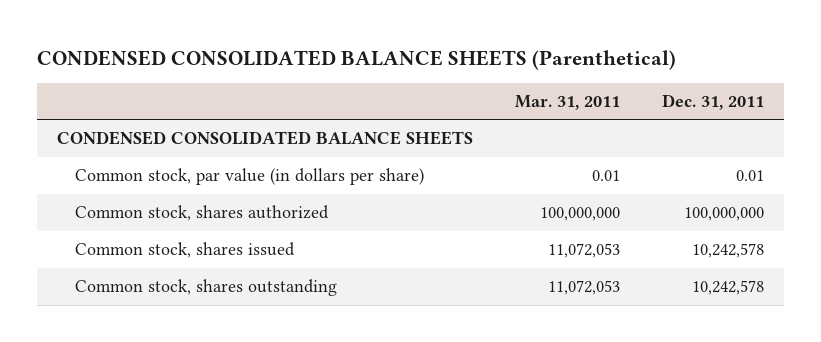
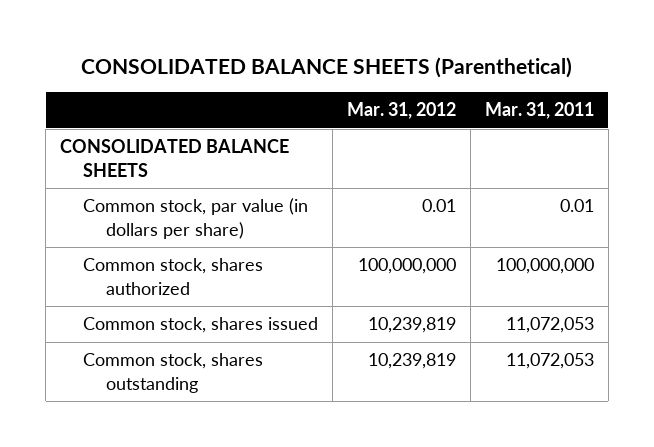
- CONDENSED CONSOLIDATED BALANCE SHEETS (Parenthetical)
+ CONSOLIDATED BALANCE SHEETS (Parenthetical)
- | Mar. 31, 2011 | Dec. 31, 2011
+ | Mar. 31, 2012 | Mar. 31, 2011
- CONDENSED CONSOLIDATED BALANCE SHEETS
+ CONSOLIDATED BALANCE SHEETS

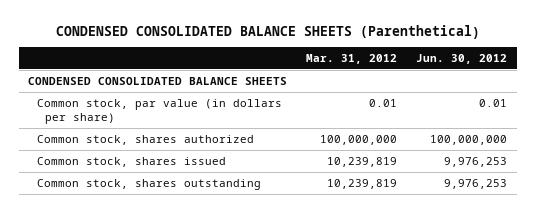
- CONSOLIDATED BALANCE SHEETS (Parenthetical)
+ CONDENSED CONSOLIDATED BALANCE SHEETS (Parenthetical)
- | Mar. 31, 2012 | Mar. 31, 2011
+ | Mar. 31, 2012 | Jun. 30, 2012
- CONSOLIDATED BALANCE SHEETS
+ CONDENSED CONSOLIDATED BALANCE SHEETS

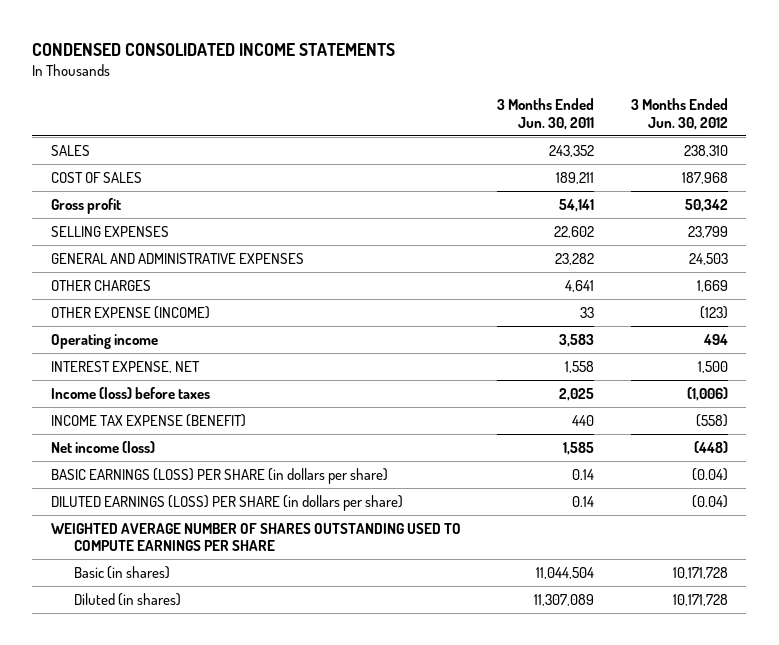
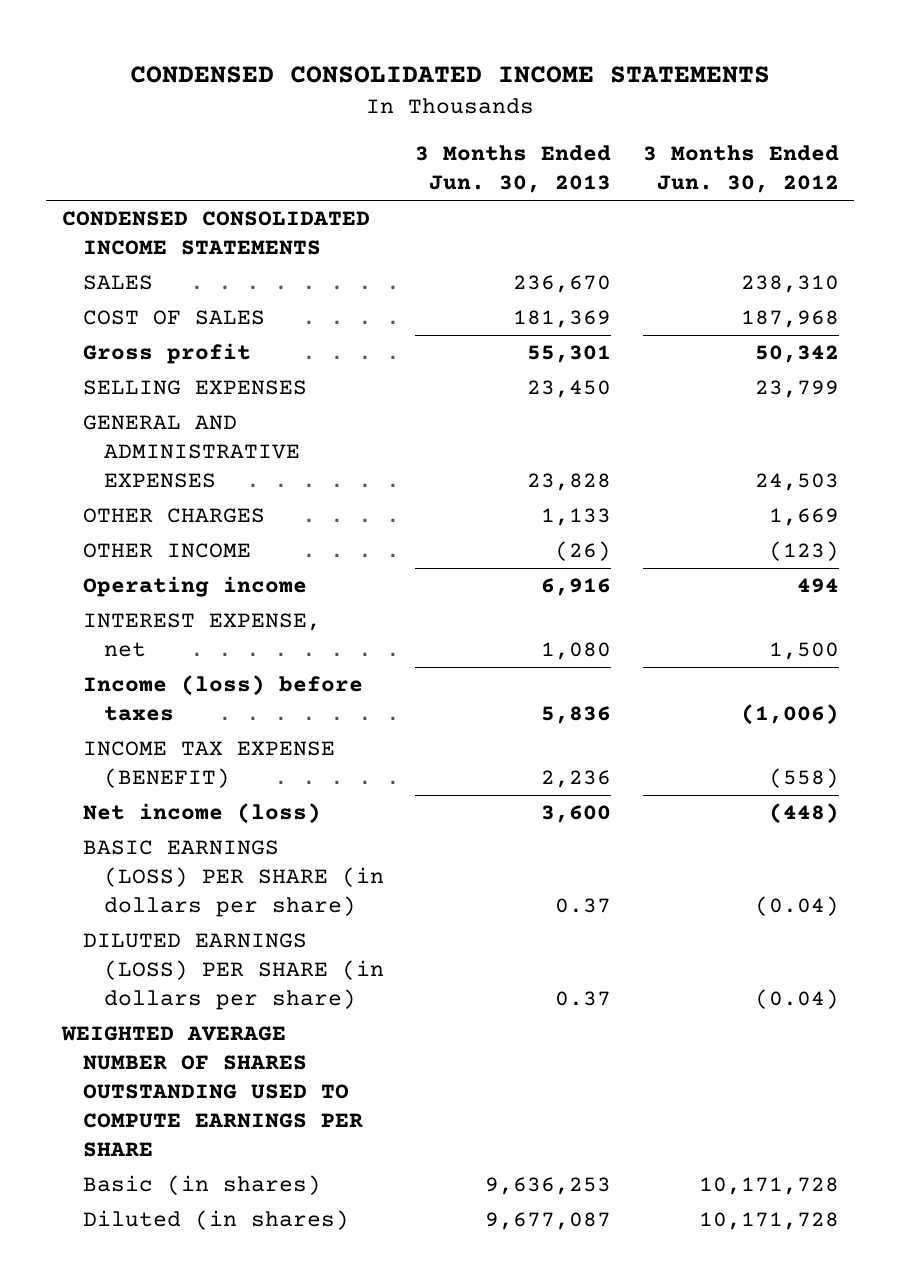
- | 3 Months Ended Jun. 30, 2011 | 3 Months Ended Jun. 30, 2012
+ | 3 Months Ended Jun. 30, 2013 | 3 Months Ended Jun. 30, 2012
+ CONDENSED CONSOLIDATED INCOME STATEMENTS
- OTHER EXPENSE (INCOME) | 33 | (123)
+ OTHER INCOME | (26) | (123)
- INTEREST EXPENSE, NET | 1,558 | 1,500
+ INTEREST EXPENSE, net | 1,080 | 1,500

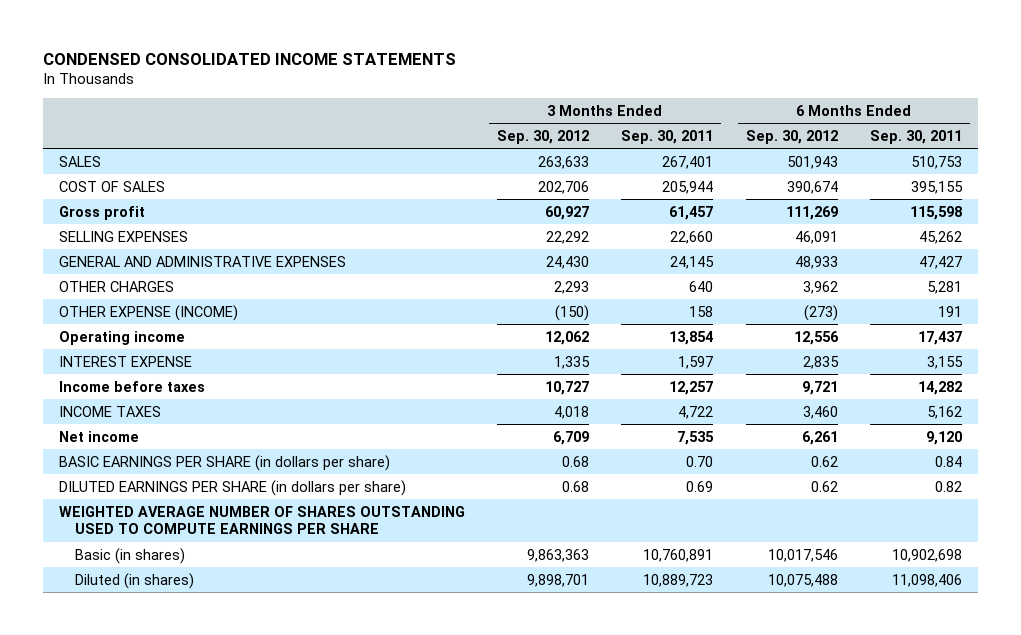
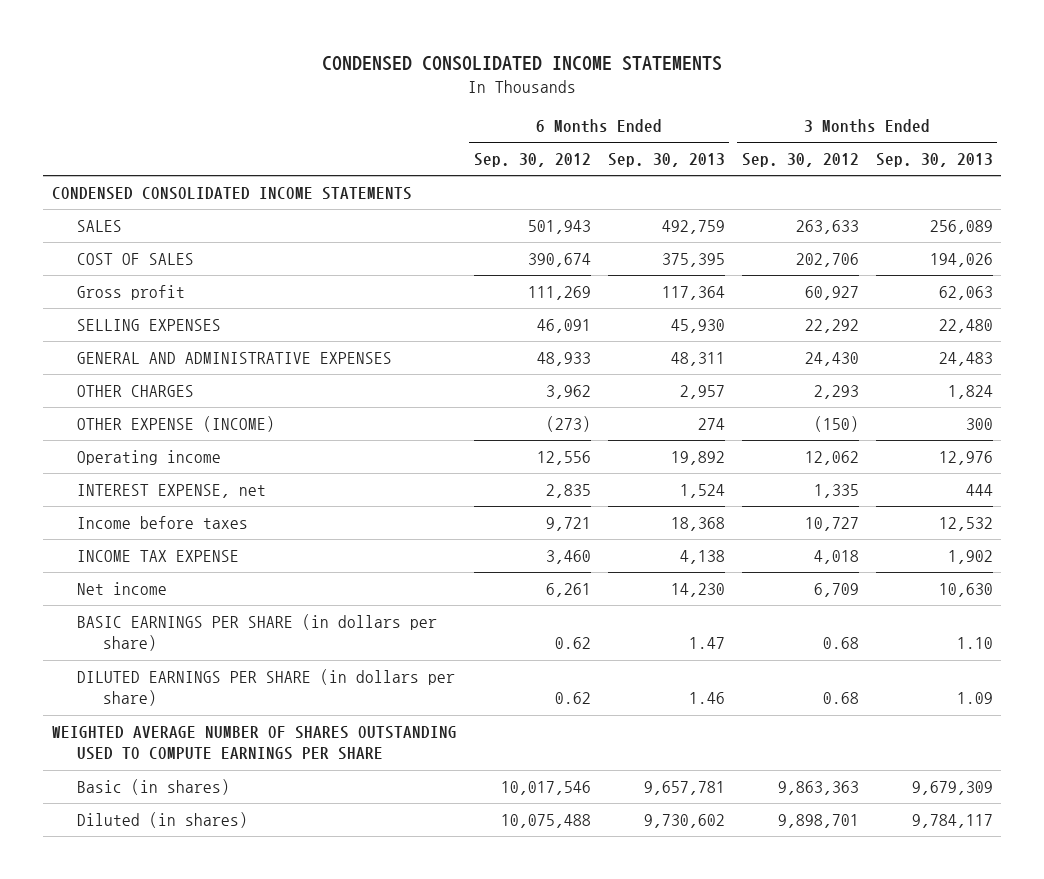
- | 3 Months Ended Sep. 30, 2012 | 3 Months Ended Sep. 30, 2011 | 6 Months Ended Sep. 30, 2012 | 6 Months Ended Sep. 30, 2011
+ | 6 Months Ended Sep. 30, 2012 | 6 Months Ended Sep. 30, 2013 | 3 Months Ended Sep. 30, 2012 | 3 Months Ended Sep. 30, 2013
+ CONDENSED CONSOLIDATED INCOME STATEMENTS
- INTEREST EXPENSE | 1,335 | 1,597 | 2,835 | 3,155
+ INTEREST EXPENSE, net | 2,835 | 1,524 | 1,335 | 444
- INCOME TAXES | 4,018 | 4,722 | 3,460 | 5,162
+ INCOME TAX EXPENSE | 3,460 | 4,138 | 4,018 | 1,902

